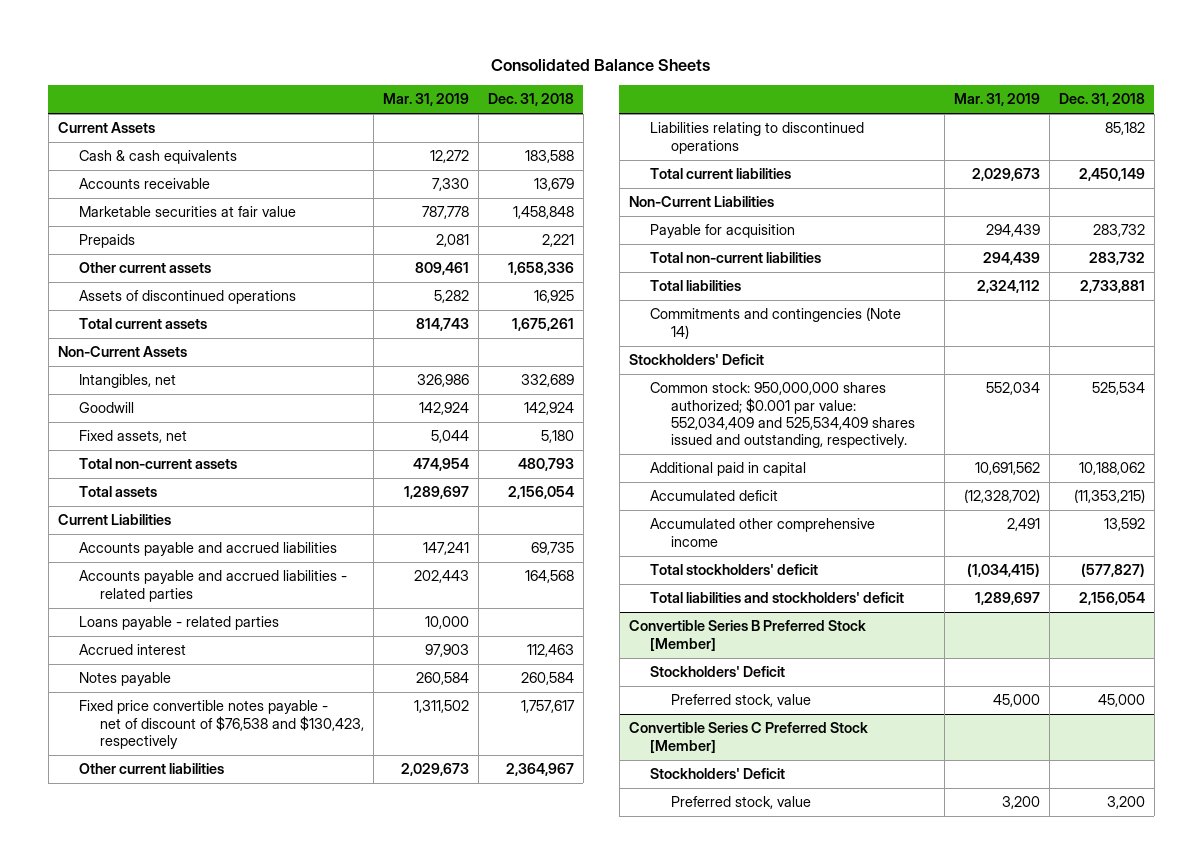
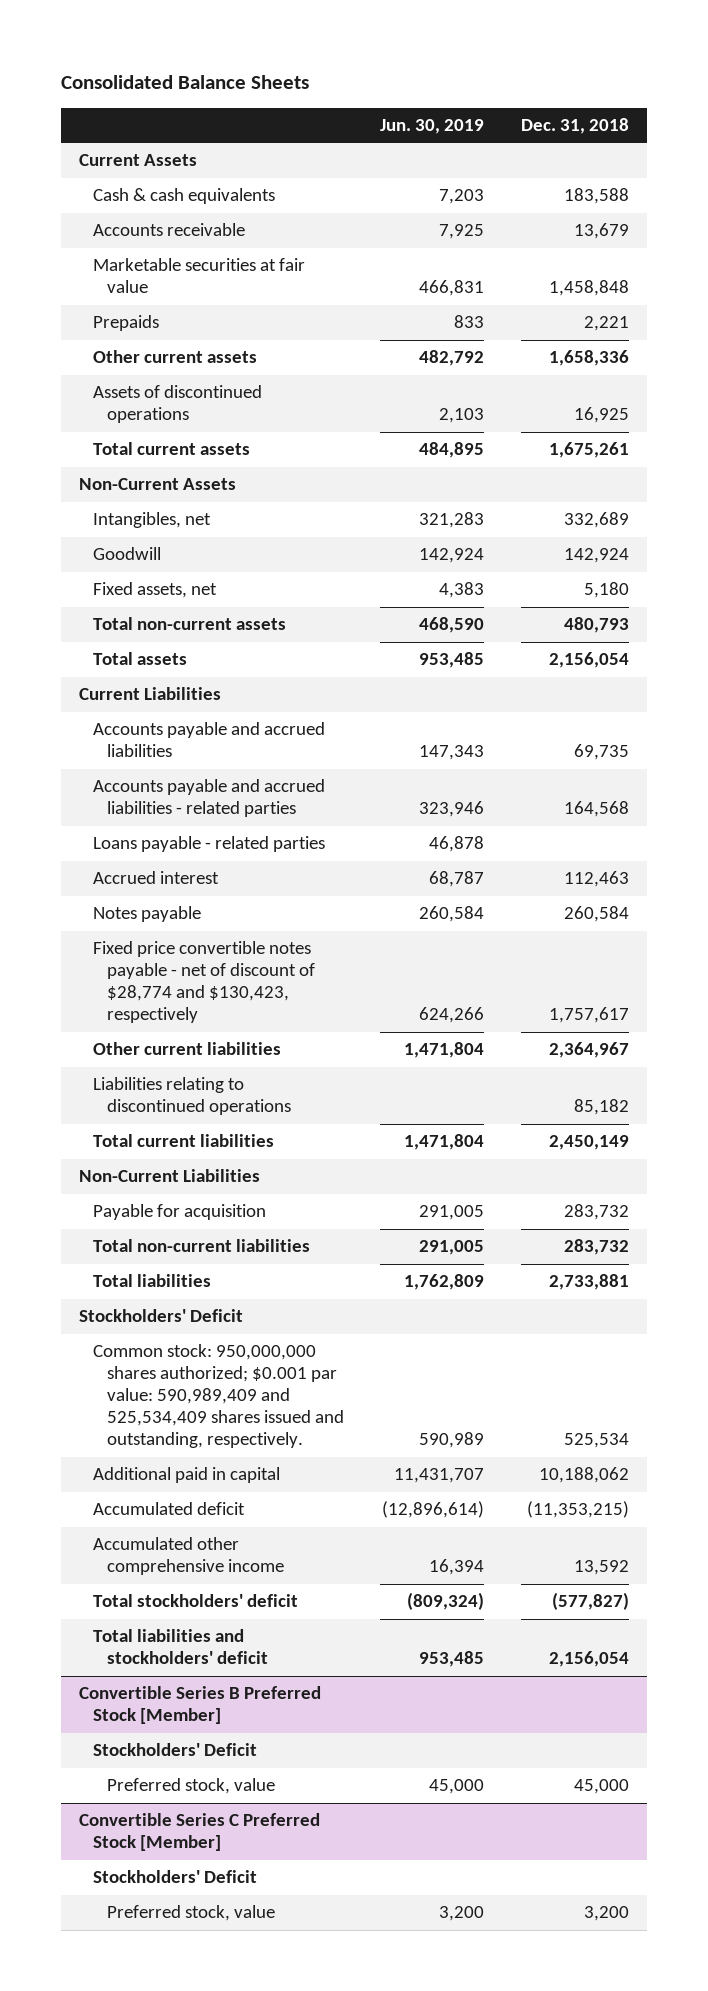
- | Mar. 31, 2019 | Dec. 31, 2018
+ | Jun. 30, 2019 | Dec. 31, 2018
- Fixed price convertible notes payable - net of discount of $76,538 and $130,423, respectively | 1,311,502 | 1,757,617
+ Fixed price convertible notes payable - net of discount of $28,774 and $130,423, respectively | 624,266 | 1,757,617
- Commitments and contingencies (Note 14)
- Common stock: 950,000,000 shares authorized; $0.001 par value: 552,034,409 and 525,534,409 shares issued and outstanding, respectively. | 552,034 | 525,534
+ Common stock: 950,000,000 shares authorized; $0.001 par value: 590,989,409 and 525,534,409 shares issued and outstanding, respectively. | 590,989 | 525,534

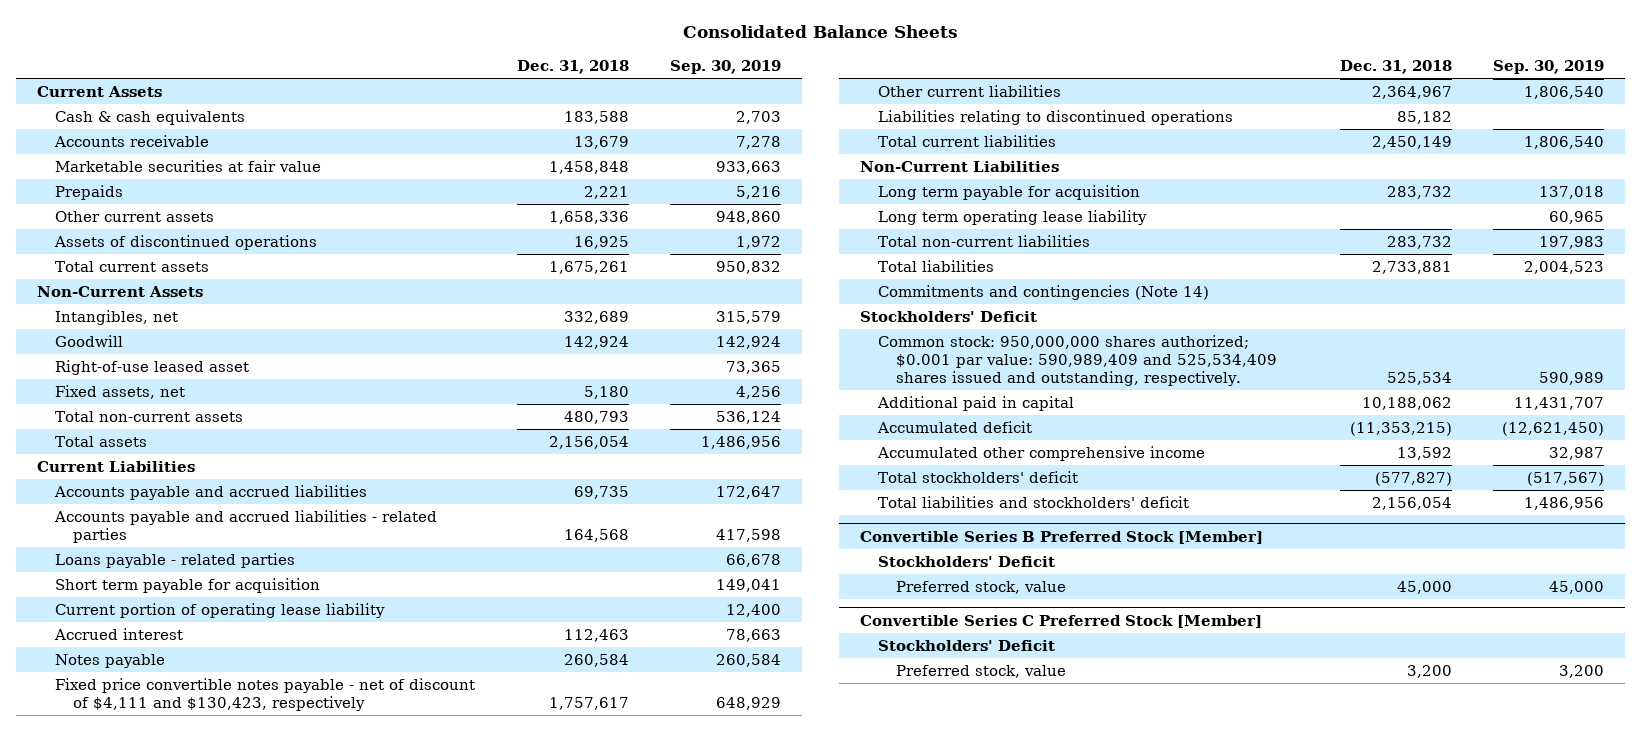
- | Jun. 30, 2019 | Dec. 31, 2018
+ | Dec. 31, 2018 | Sep. 30, 2019
+ Right-of-use leased asset | | 73,365
+ Short term payable for acquisition | | 149,041
+ Current portion of operating lease liability | | 12,400
- Fixed price convertible notes payable - net of discount of $28,774 and $130,423, respectively | 624,266 | 1,757,617
+ Fixed price convertible notes payable - net of discount of $4,111 and $130,423, respectively | 1,757,617 | 648,929
- Payable for acquisition | 291,005 | 283,732
+ Long term payable for acquisition | 283,732 | 137,018
+ Long term operating lease liability | | 60,965
+ Commitments and contingencies (Note 14)

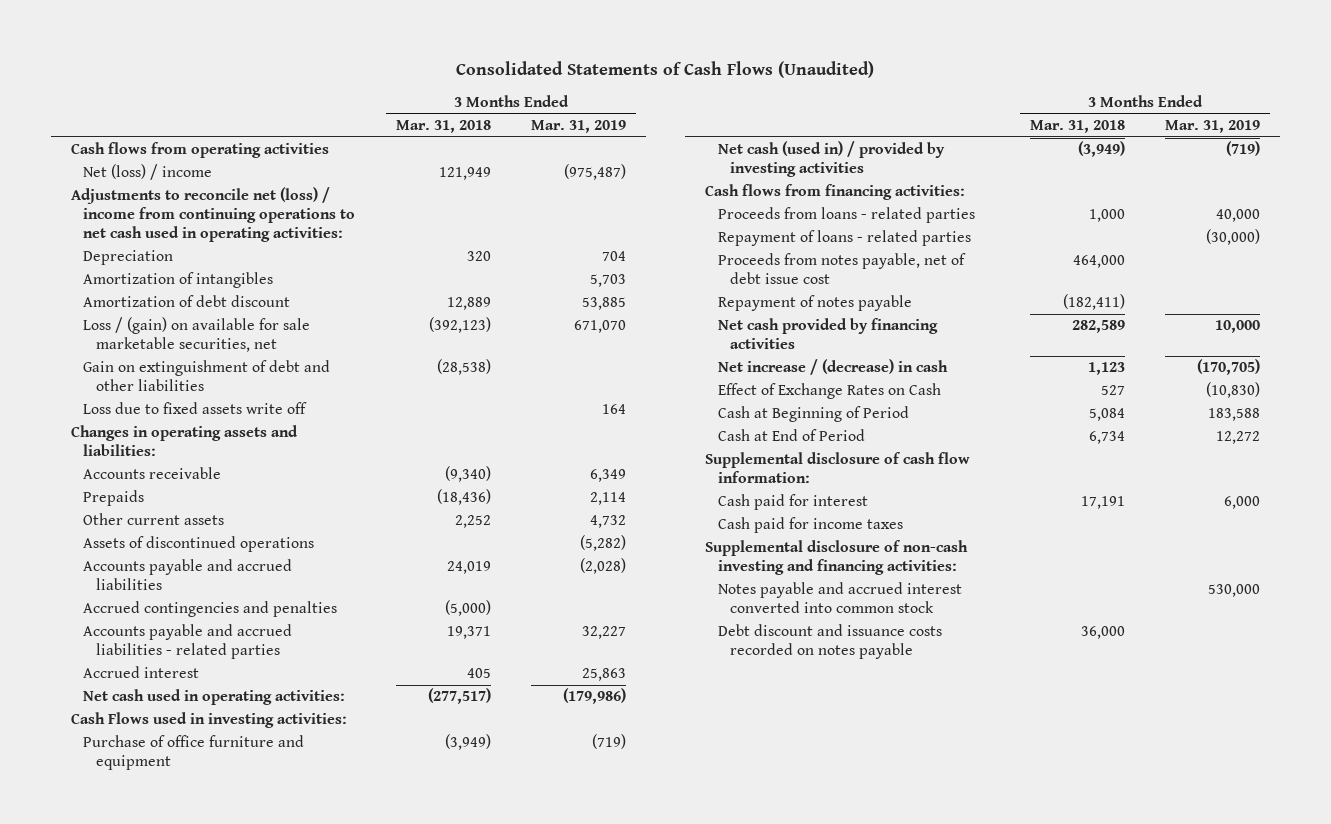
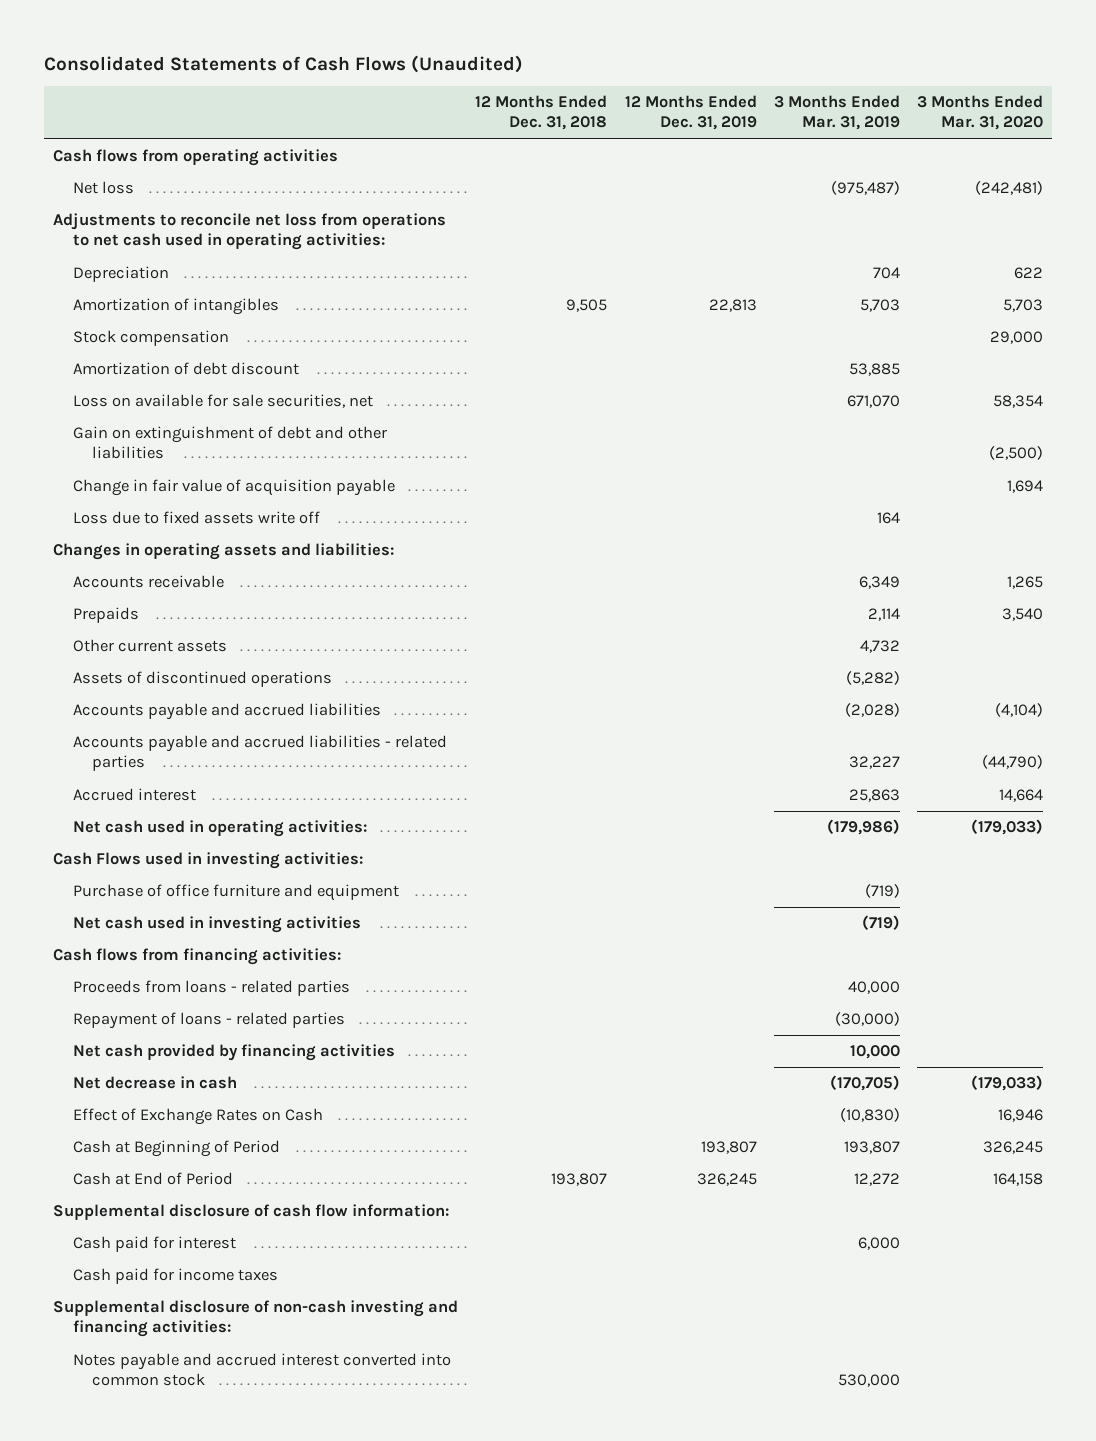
- | 3 Months Ended Mar. 31, 2018 | 3 Months Ended Mar. 31, 2019
+ | 12 Months Ended Dec. 31, 2018 | 12 Months Ended Dec. 31, 2019 | 3 Months Ended Mar. 31, 2019 | 3 Months Ended Mar. 31, 2020
- Net (loss) / income | 121,949 | (975,487)
- Adjustments to reconcile net (loss) / income from continuing operations to net cash used in operating activities:
+ Net loss | | | (975,487) | (242,481)
+ Adjustments to reconcile net loss from operations to net cash used in operating activities:
+ Stock compensation | | | | 29,000
- Loss / (gain) on available for sale marketable securities, net | (392,123) | 671,070
+ Loss on available for sale securities, net | | | 671,070 | 58,354
+ Change in fair value of acquisition payable | | | | 1,694
- Accrued contingencies and penalties | (5,000) |
- Net cash (used in) / provided by investing activities | (3,949) | (719)
+ Net cash used in investing activities | | | (719) |
- Proceeds from notes payable, net of debt issue cost | 464,000 |
- Repayment of notes payable | (182,411) |
- Net increase / (decrease) in cash | 1,123 | (170,705)
+ Net decrease in cash | | | (170,705) | (179,033)
- Cash at Beginning of Period | 5,084 | 183,588
+ Cash at Beginning of Period | | 193,807 | 193,807 | 326,245
- Debt discount and issuance costs recorded on notes payable | 36,000 |

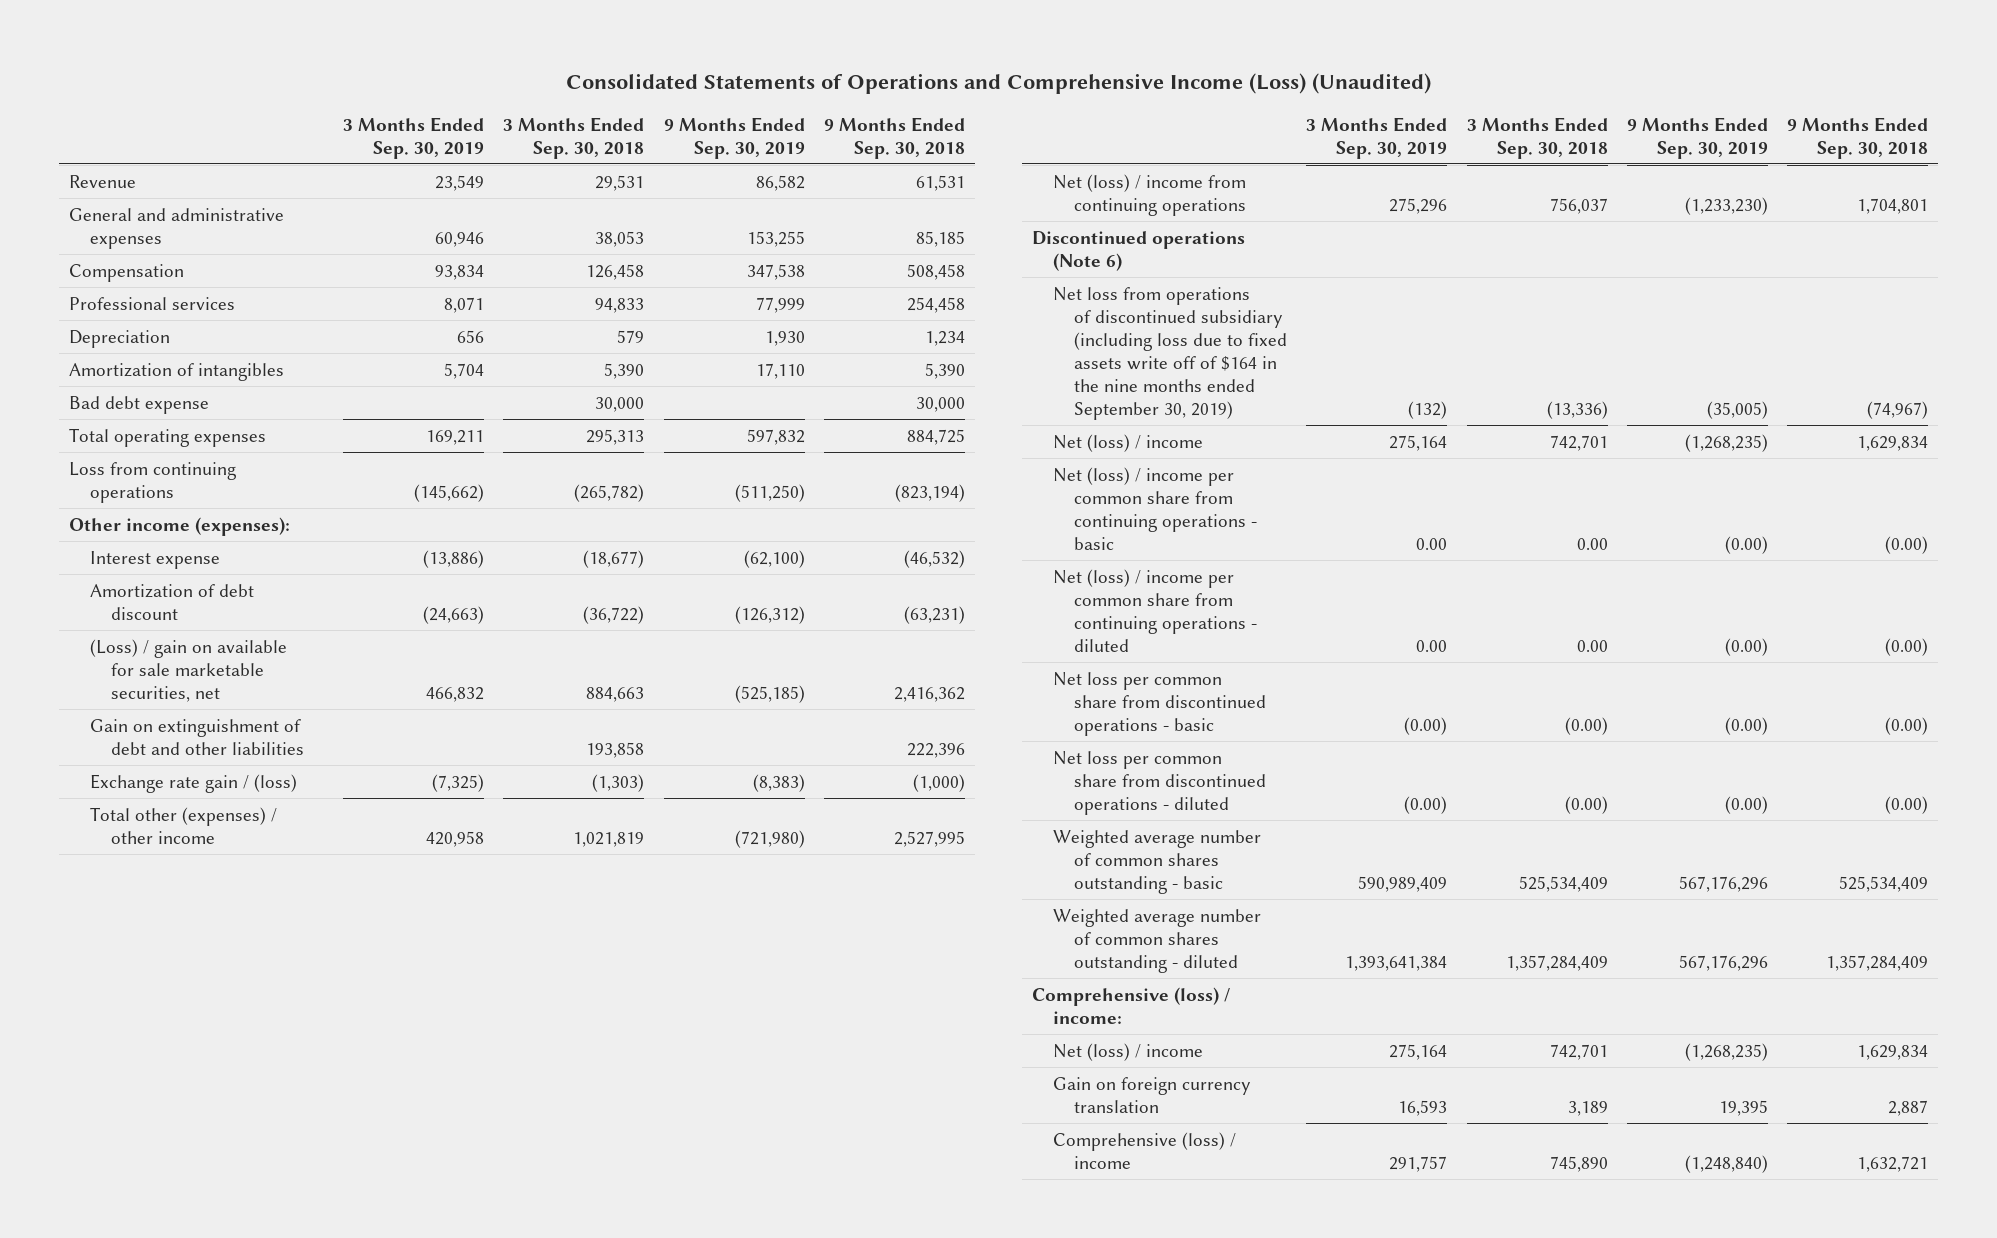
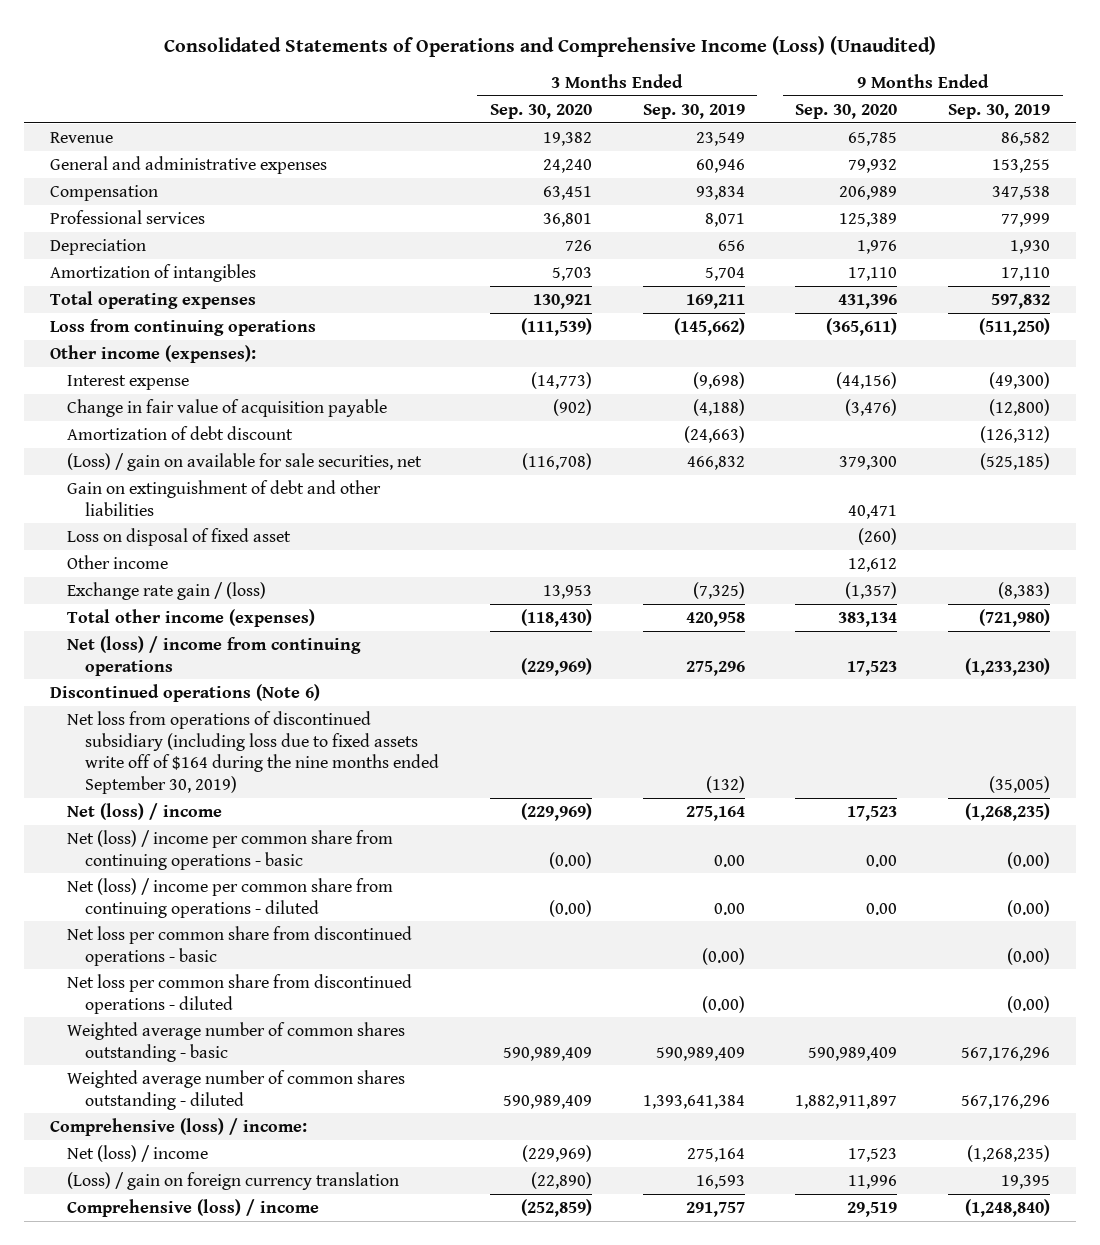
- | 3 Months Ended Sep. 30, 2019 | 3 Months Ended Sep. 30, 2018 | 9 Months Ended Sep. 30, 2019 | 9 Months Ended Sep. 30, 2018
+ | 3 Months Ended Sep. 30, 2020 | 3 Months Ended Sep. 30, 2019 | 9 Months Ended Sep. 30, 2020 | 9 Months Ended Sep. 30, 2019
- Bad debt expense | | 30,000 | | 30,000
- Interest expense | (13,886) | (18,677) | (62,100) | (46,532)
+ Interest expense | (14,773) | (9,698) | (44,156) | (49,300)
+ Change in fair value of acquisition payable | (902) | (4,188) | (3,476) | (12,800)
- (Loss) / gain on available for sale marketable securities, net | 466,832 | 884,663 | (525,185) | 2,416,362
+ (Loss) / gain on available for sale securities, net | (116,708) | 466,832 | 379,300 | (525,185)
+ Loss on disposal of fixed asset | | | (260) |
+ Other income | | | 12,612 |
- Total other (expenses) / other income | 420,958 | 1,021,819 | (721,980) | 2,527,995
+ Total other income (expenses) | (118,430) | 420,958 | 383,134 | (721,980)
- Net loss from operations of discontinued subsidiary (including loss due to fixed assets write off of $164 in the nine months ended September 30, 2019) | (132) | (13,336) | (35,005) | (74,967)
+ Net loss from operations of discontinued subsidiary (including loss due to fixed assets write off of $164 during the nine months ended September 30, 2019) | | (132) | | (35,005)
- Gain on foreign currency translation | 16,593 | 3,189 | 19,395 | 2,887
+ (Loss) / gain on foreign currency translation | (22,890) | 16,593 | 11,996 | 19,395

